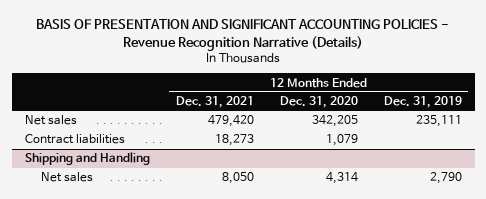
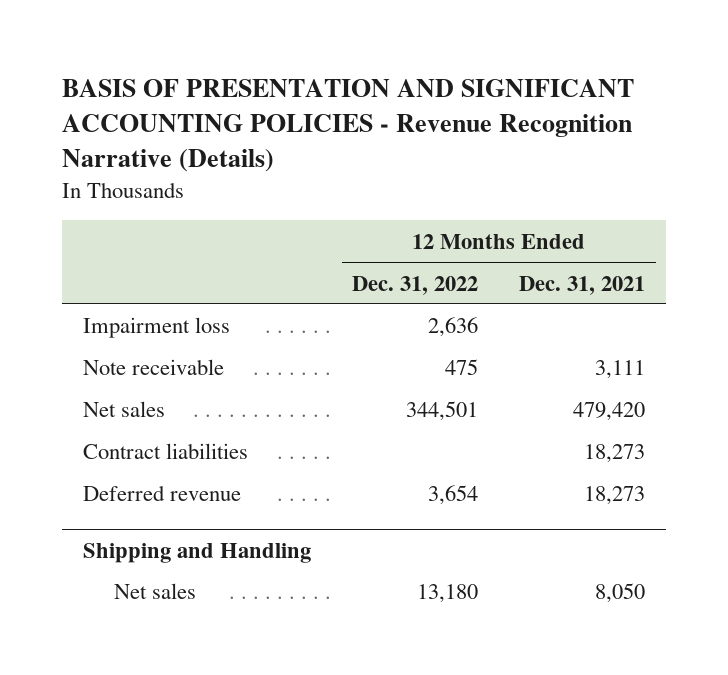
- | 12 Months Ended Dec. 31, 2021 | 12 Months Ended Dec. 31, 2020 | 12 Months Ended Dec. 31, 2019
+ | 12 Months Ended Dec. 31, 2022 | 12 Months Ended Dec. 31, 2021
+ Impairment loss | 2,636 |
+ Note receivable | 475 | 3,111
+ Deferred revenue | 3,654 | 18,273

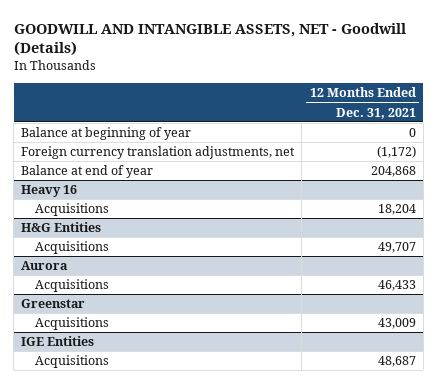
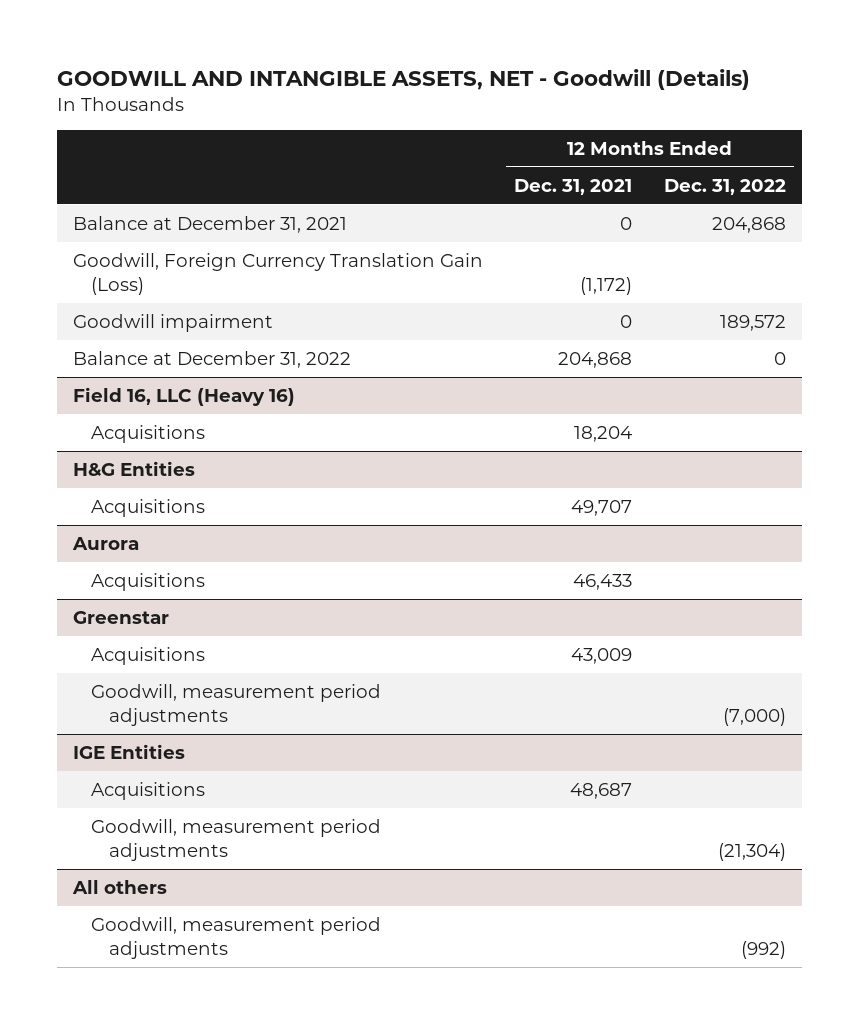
- | 12 Months Ended Dec. 31, 2021
+ | 12 Months Ended Dec. 31, 2021 | 12 Months Ended Dec. 31, 2022
- Balance at beginning of year | 0
- Foreign currency translation adjustments, net | (1,172)
- Balance at end of year | 204,868
- Heavy 16
+ Balance at December 31, 2021 | 0 | 204,868
+ Goodwill, Foreign Currency Translation Gain (Loss) | (1,172) |
+ Goodwill impairment | 0 | 189,572
+ Balance at December 31, 2022 | 204,868 | 0
+ Field 16, LLC (Heavy 16)
@ Greenstar
+ Goodwill, measurement period adjustments | | (7,000)
@ IGE Entities
+ Goodwill, measurement period adjustments | | (21,304)
+ All others
+ Goodwill, measurement period adjustments | | (992)

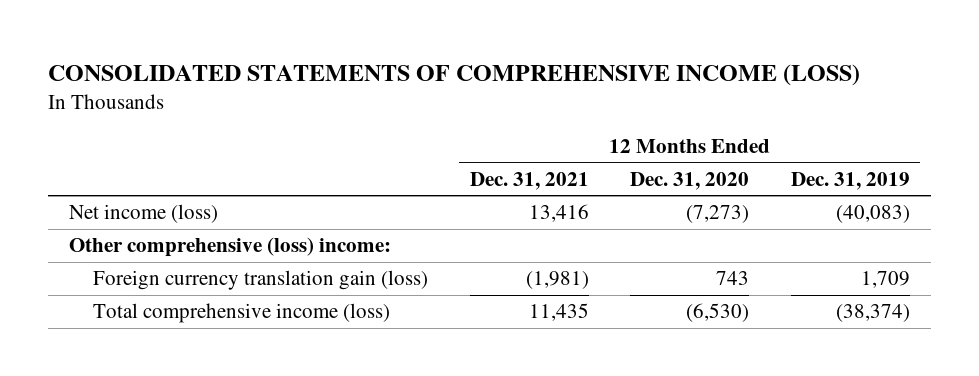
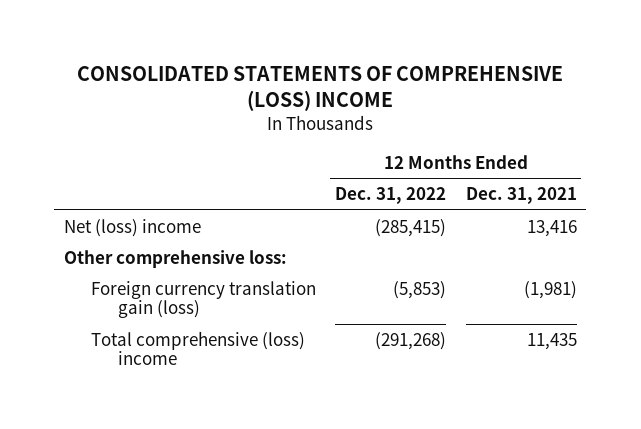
- CONSOLIDATED STATEMENTS OF COMPREHENSIVE INCOME (LOSS)
+ CONSOLIDATED STATEMENTS OF COMPREHENSIVE (LOSS) INCOME
- | 12 Months Ended Dec. 31, 2021 | 12 Months Ended Dec. 31, 2020 | 12 Months Ended Dec. 31, 2019
+ | 12 Months Ended Dec. 31, 2022 | 12 Months Ended Dec. 31, 2021
- Net income (loss) | 13,416 | (7,273) | (40,083)
- Other comprehensive (loss) income:
+ Net (loss) income | (285,415) | 13,416
+ Other comprehensive loss:
- Total comprehensive income (loss) | 11,435 | (6,530) | (38,374)
+ Total comprehensive (loss) income | (291,268) | 11,435

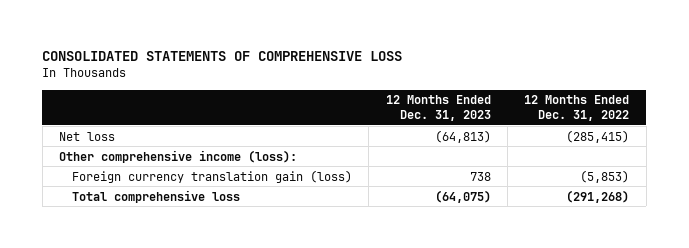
- CONSOLIDATED STATEMENTS OF COMPREHENSIVE (LOSS) INCOME
+ CONSOLIDATED STATEMENTS OF COMPREHENSIVE LOSS
- | 12 Months Ended Dec. 31, 2022 | 12 Months Ended Dec. 31, 2021
+ | 12 Months Ended Dec. 31, 2023 | 12 Months Ended Dec. 31, 2022
- Net (loss) income | (285,415) | 13,416
- Other comprehensive loss:
+ Net loss | (64,813) | (285,415)
+ Other comprehensive income (loss):
- Total comprehensive (loss) income | (291,268) | 11,435
+ Total comprehensive loss | (64,075) | (291,268)

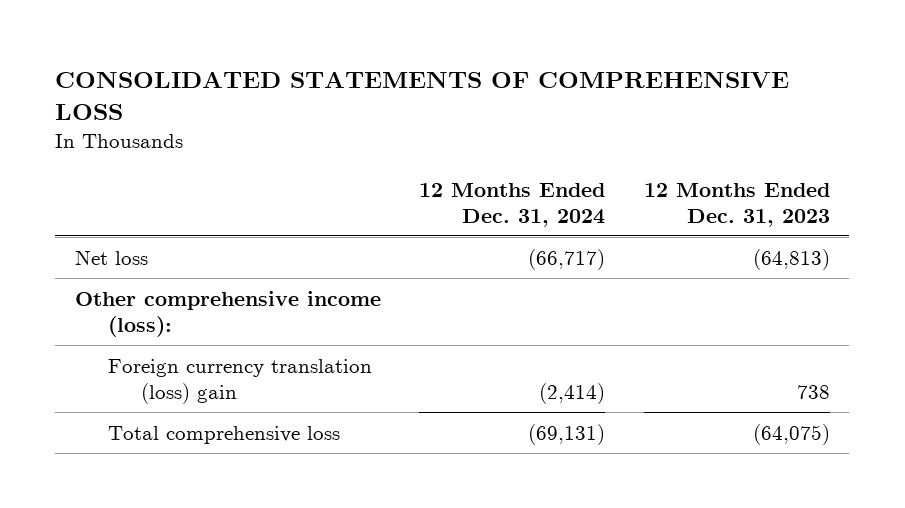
- | 12 Months Ended Dec. 31, 2023 | 12 Months Ended Dec. 31, 2022
+ | 12 Months Ended Dec. 31, 2024 | 12 Months Ended Dec. 31, 2023
- Foreign currency translation gain (loss) | 738 | (5,853)
+ Foreign currency translation (loss) gain | (2,414) | 738

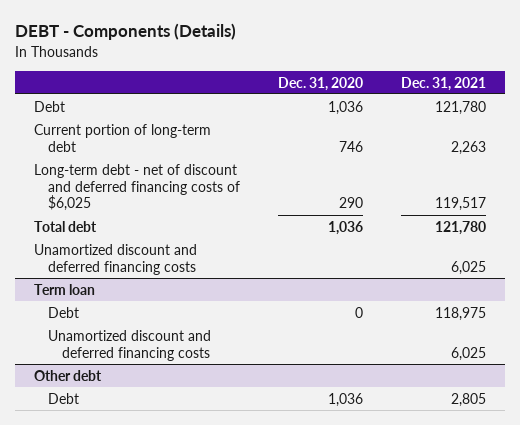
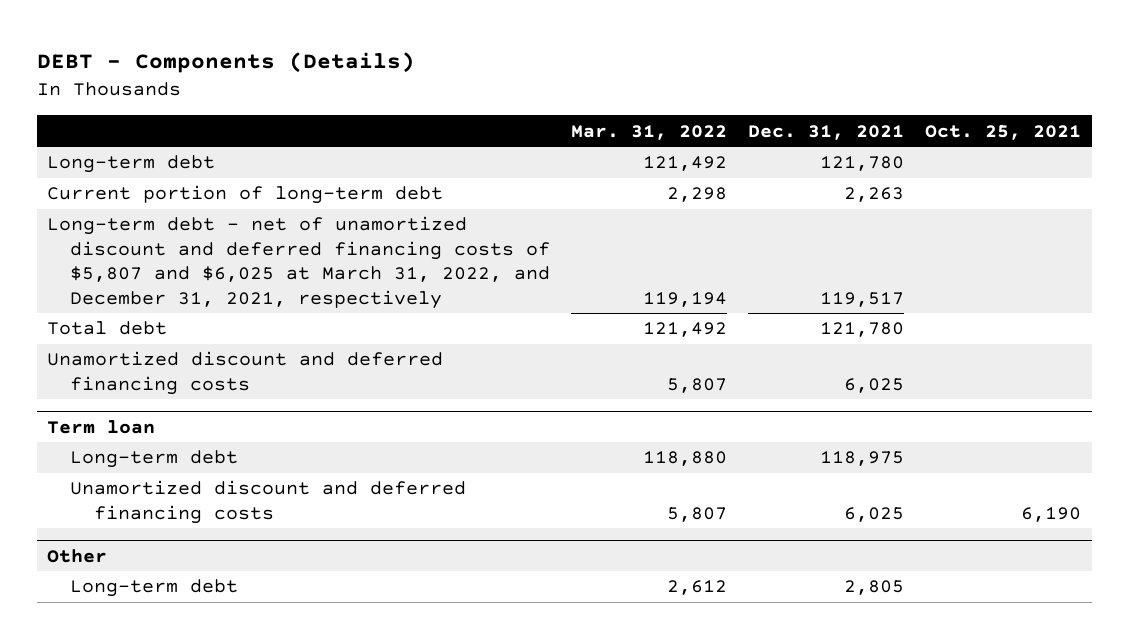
- | Dec. 31, 2020 | Dec. 31, 2021
+ | Mar. 31, 2022 | Dec. 31, 2021 | Oct. 25, 2021
- Debt | 1,036 | 121,780
+ Long-term debt | 121,492 | 121,780 |
- Long-term debt - net of discount and deferred financing costs of $6,025 | 290 | 119,517
+ Long-term debt - net of unamortized discount and deferred financing costs of $5,807 and $6,025 at March 31, 2022, and December 31, 2021, respectively | 119,194 | 119,517 |
@ Term loan
- Debt | 0 | 118,975
+ Long-term debt | 118,880 | 118,975 |
- Other debt
- Debt | 1,036 | 2,805
+ Other
+ Long-term debt | 2,612 | 2,805 |

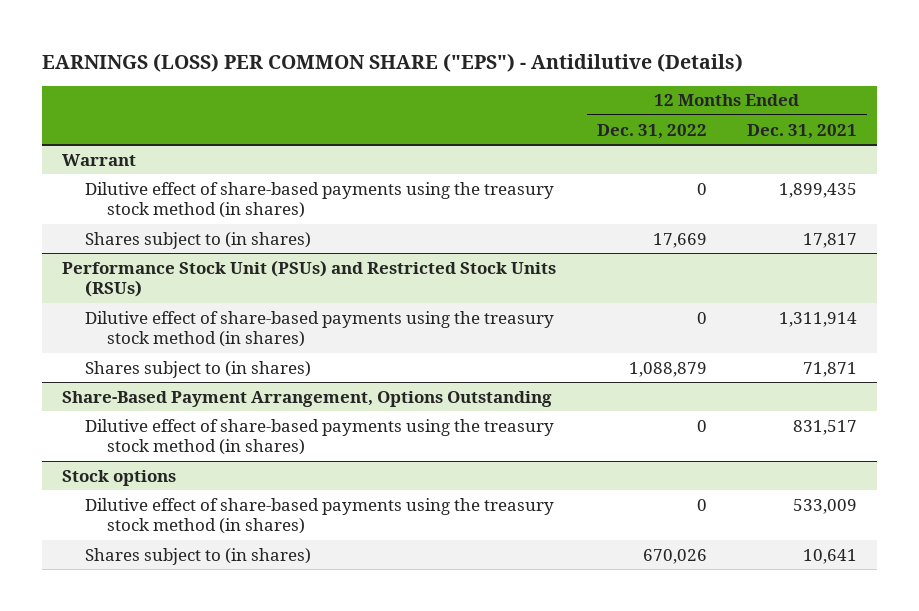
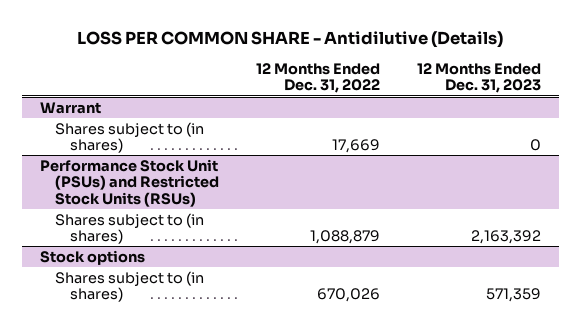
- EARNINGS (LOSS) PER COMMON SHARE ("EPS") - Antidilutive (Details)
+ LOSS PER COMMON SHARE - Antidilutive (Details)
- | 12 Months Ended Dec. 31, 2022 | 12 Months Ended Dec. 31, 2021
+ | 12 Months Ended Dec. 31, 2022 | 12 Months Ended Dec. 31, 2023
@ Warrant
- Dilutive effect of share-based payments using the treasury stock method (in shares) | 0 | 1,899,435
@ Performance Stock Unit (PSUs) and Restricted Stock Units (RSUs)
- Dilutive effect of share-based payments using the treasury stock method (in shares) | 0 | 1,311,914
- Share-Based Payment Arrangement, Options Outstanding
- Dilutive effect of share-based payments using the treasury stock method (in shares) | 0 | 831,517
@ Stock options
- Dilutive effect of share-based payments using the treasury stock method (in shares) | 0 | 533,009

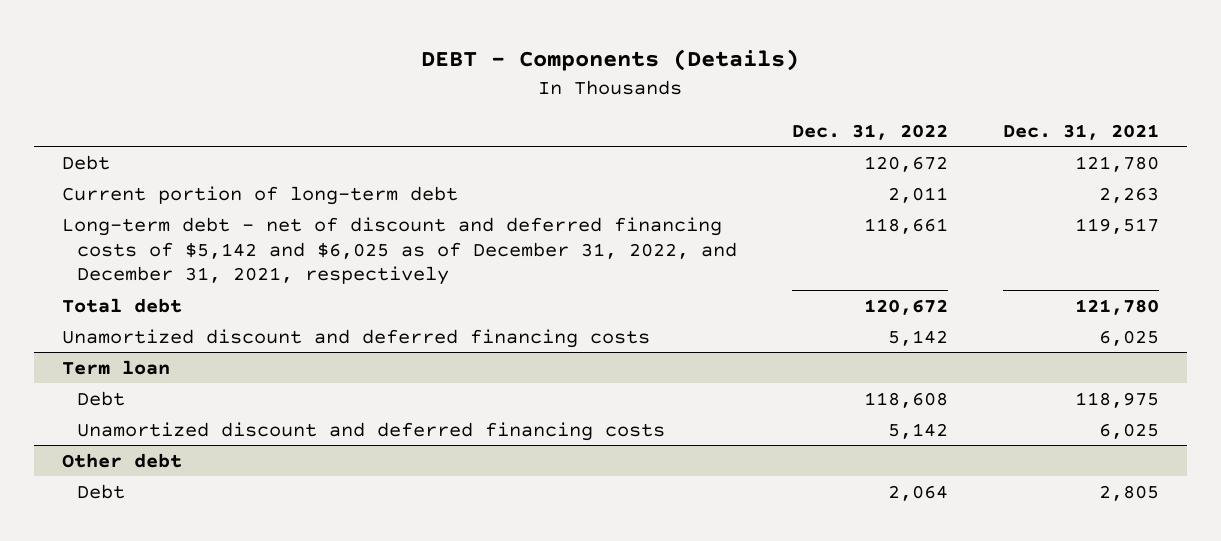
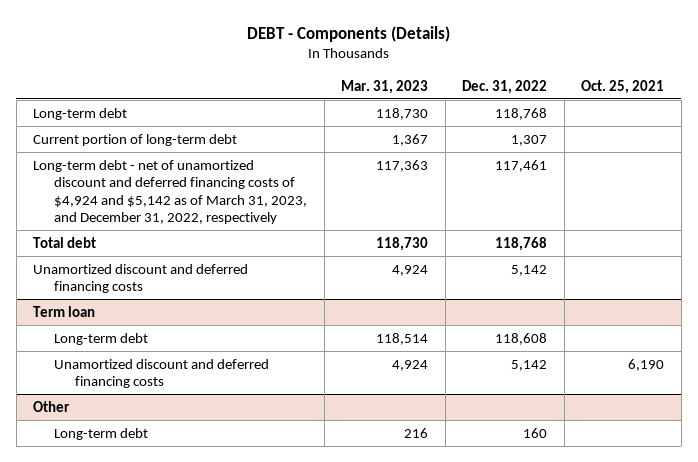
- | Dec. 31, 2022 | Dec. 31, 2021
+ | Mar. 31, 2023 | Dec. 31, 2022 | Oct. 25, 2021
- Debt | 120,672 | 121,780
- Current portion of long-term debt | 2,011 | 2,263
- Long-term debt - net of discount and deferred financing costs of $5,142 and $6,025 as of December 31, 2022, and December 31, 2021, respectively | 118,661 | 119,517
- Total debt | 120,672 | 121,780
+ Long-term debt | 118,730 | 118,768 |
+ Current portion of long-term debt | 1,367 | 1,307 |
+ Long-term debt - net of unamortized discount and deferred financing costs of $4,924 and $5,142 as of March 31, 2023, and December 31, 2022, respectively | 117,363 | 117,461 |
+ Total debt | 118,730 | 118,768 |
@ Term loan
- Debt | 118,608 | 118,975
+ Long-term debt | 118,514 | 118,608 |
- Other debt
- Debt | 2,064 | 2,805
+ Other
+ Long-term debt | 216 | 160 |

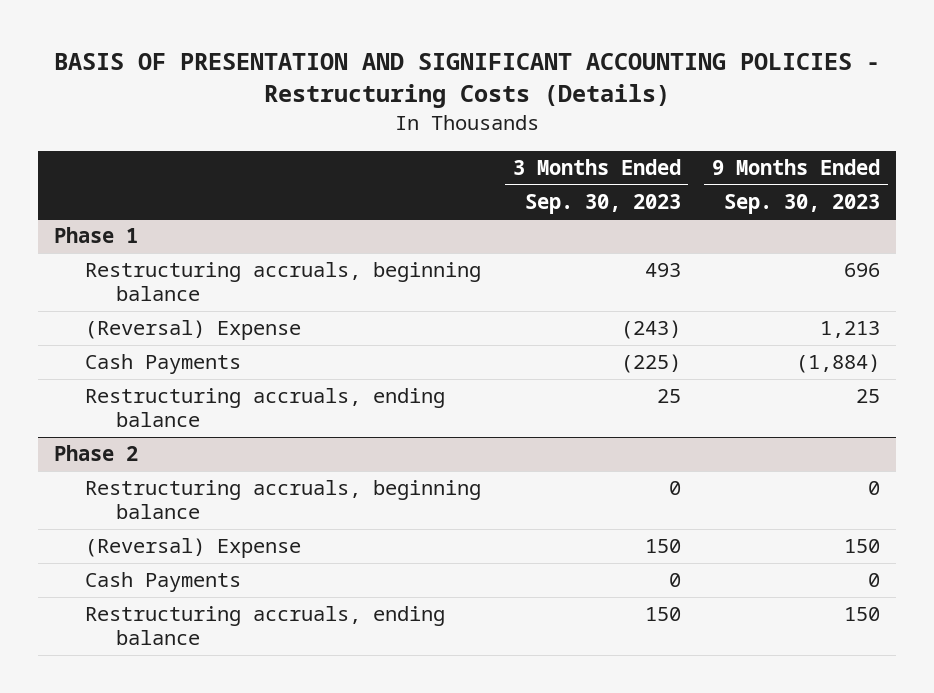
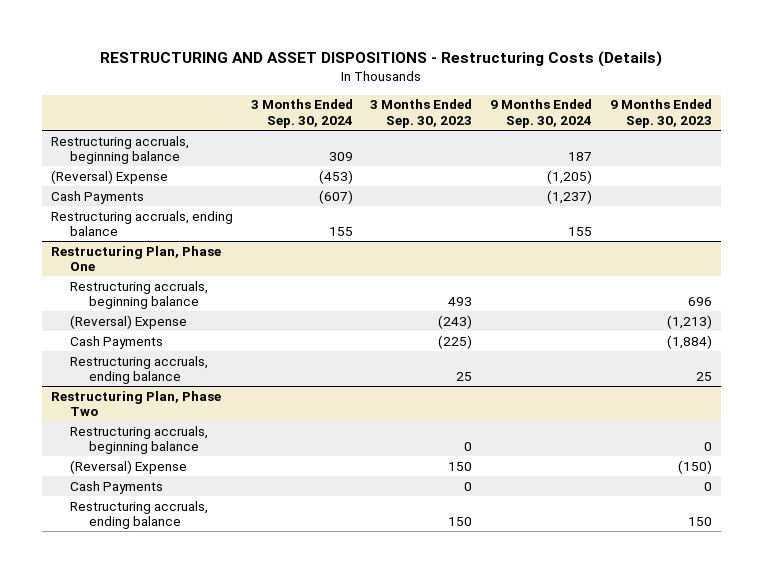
- BASIS OF PRESENTATION AND SIGNIFICANT ACCOUNTING POLICIES - Restructuring Costs (Details)
+ RESTRUCTURING AND ASSET DISPOSITIONS - Restructuring Costs (Details)
- | 3 Months Ended Sep. 30, 2023 | 9 Months Ended Sep. 30, 2023
+ | 3 Months Ended Sep. 30, 2024 | 3 Months Ended Sep. 30, 2023 | 9 Months Ended Sep. 30, 2024 | 9 Months Ended Sep. 30, 2023
- Phase 1
+ Restructuring accruals, beginning balance | 309 | | 187 |
+ (Reversal) Expense | (453) | | (1,205) |
+ Cash Payments | (607) | | (1,237) |
+ Restructuring accruals, ending balance | 155 | | 155 |
+ Restructuring Plan, Phase One
- (Reversal) Expense | (243) | 1,213
+ (Reversal) Expense | | (243) | | (1,213)
- Phase 2
+ Restructuring Plan, Phase Two
- (Reversal) Expense | 150 | 150
+ (Reversal) Expense | | 150 | | (150)

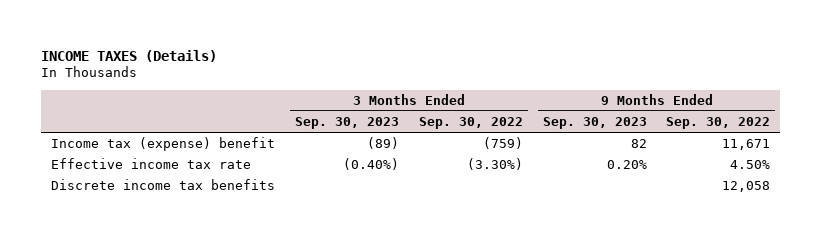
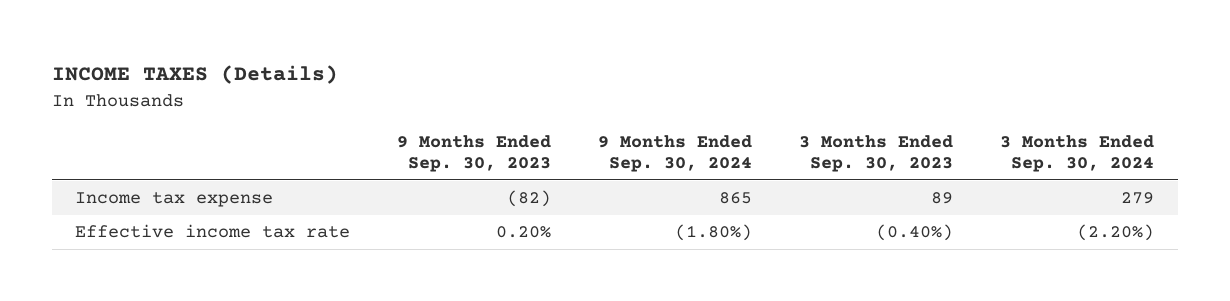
- | 3 Months Ended Sep. 30, 2023 | 3 Months Ended Sep. 30, 2022 | 9 Months Ended Sep. 30, 2023 | 9 Months Ended Sep. 30, 2022
+ | 9 Months Ended Sep. 30, 2023 | 9 Months Ended Sep. 30, 2024 | 3 Months Ended Sep. 30, 2023 | 3 Months Ended Sep. 30, 2024
- Income tax (expense) benefit | (89) | (759) | 82 | 11,671
+ Income tax expense | (82) | 865 | 89 | 279
- Discrete income tax benefits | | | | 12,058

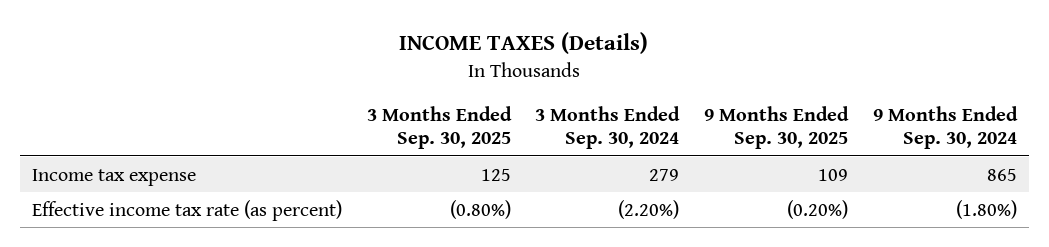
- | 9 Months Ended Sep. 30, 2023 | 9 Months Ended Sep. 30, 2024 | 3 Months Ended Sep. 30, 2023 | 3 Months Ended Sep. 30, 2024
+ | 3 Months Ended Sep. 30, 2025 | 3 Months Ended Sep. 30, 2024 | 9 Months Ended Sep. 30, 2025 | 9 Months Ended Sep. 30, 2024
- Effective income tax rate | 0.20% | (1.80%) | (0.40%) | (2.20%)
+ Effective income tax rate (as percent) | (0.80%) | (2.20%) | (0.20%) | (1.80%)

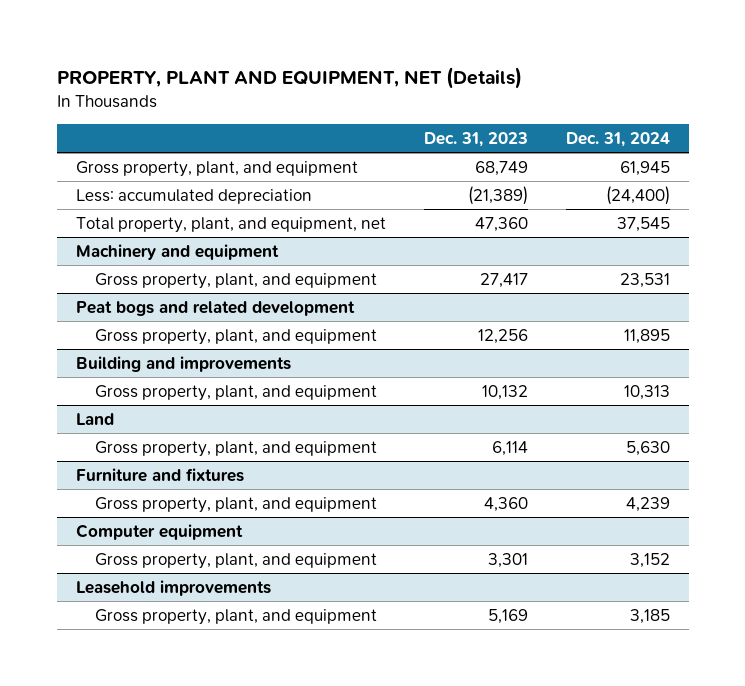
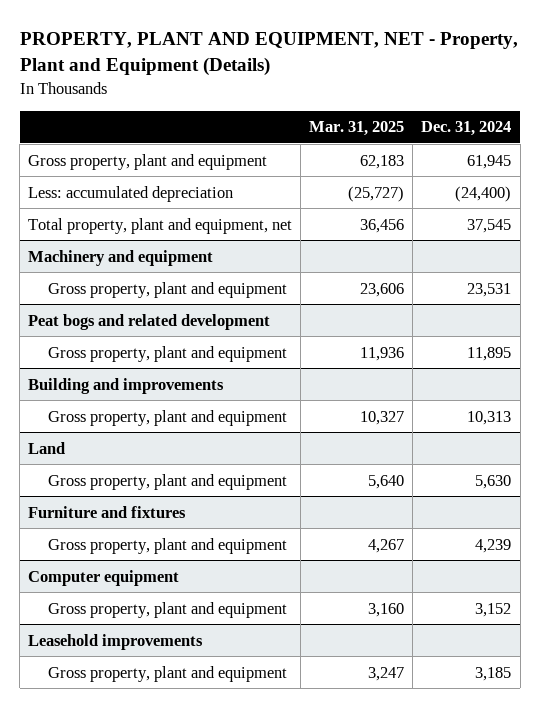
- PROPERTY, PLANT AND EQUIPMENT, NET (Details)
+ PROPERTY, PLANT AND EQUIPMENT, NET - Property, Plant and Equipment (Details)
- | Dec. 31, 2023 | Dec. 31, 2024
+ | Mar. 31, 2025 | Dec. 31, 2024
- Gross property, plant, and equipment | 68,749 | 61,945
+ Gross property, plant and equipment | 62,183 | 61,945
- Total property, plant, and equipment, net | 47,360 | 37,545
+ Total property, plant and equipment, net | 36,456 | 37,545
@ Machinery and equipment
- Gross property, plant, and equipment | 27,417 | 23,531
+ Gross property, plant and equipment | 23,606 | 23,531
@ Peat bogs and related development
- Gross property, plant, and equipment | 12,256 | 11,895
+ Gross property, plant and equipment | 11,936 | 11,895
@ Building and improvements
- Gross property, plant, and equipment | 10,132 | 10,313
+ Gross property, plant and equipment | 10,327 | 10,313
@ Land
- Gross property, plant, and equipment | 6,114 | 5,630
+ Gross property, plant and equipment | 5,640 | 5,630
@ Furniture and fixtures
- Gross property, plant, and equipment | 4,360 | 4,239
+ Gross property, plant and equipment | 4,267 | 4,239
@ Computer equipment
- Gross property, plant, and equipment | 3,301 | 3,152
+ Gross property, plant and equipment | 3,160 | 3,152
@ Leasehold improvements
- Gross property, plant, and equipment | 5,169 | 3,185
+ Gross property, plant and equipment | 3,247 | 3,185

